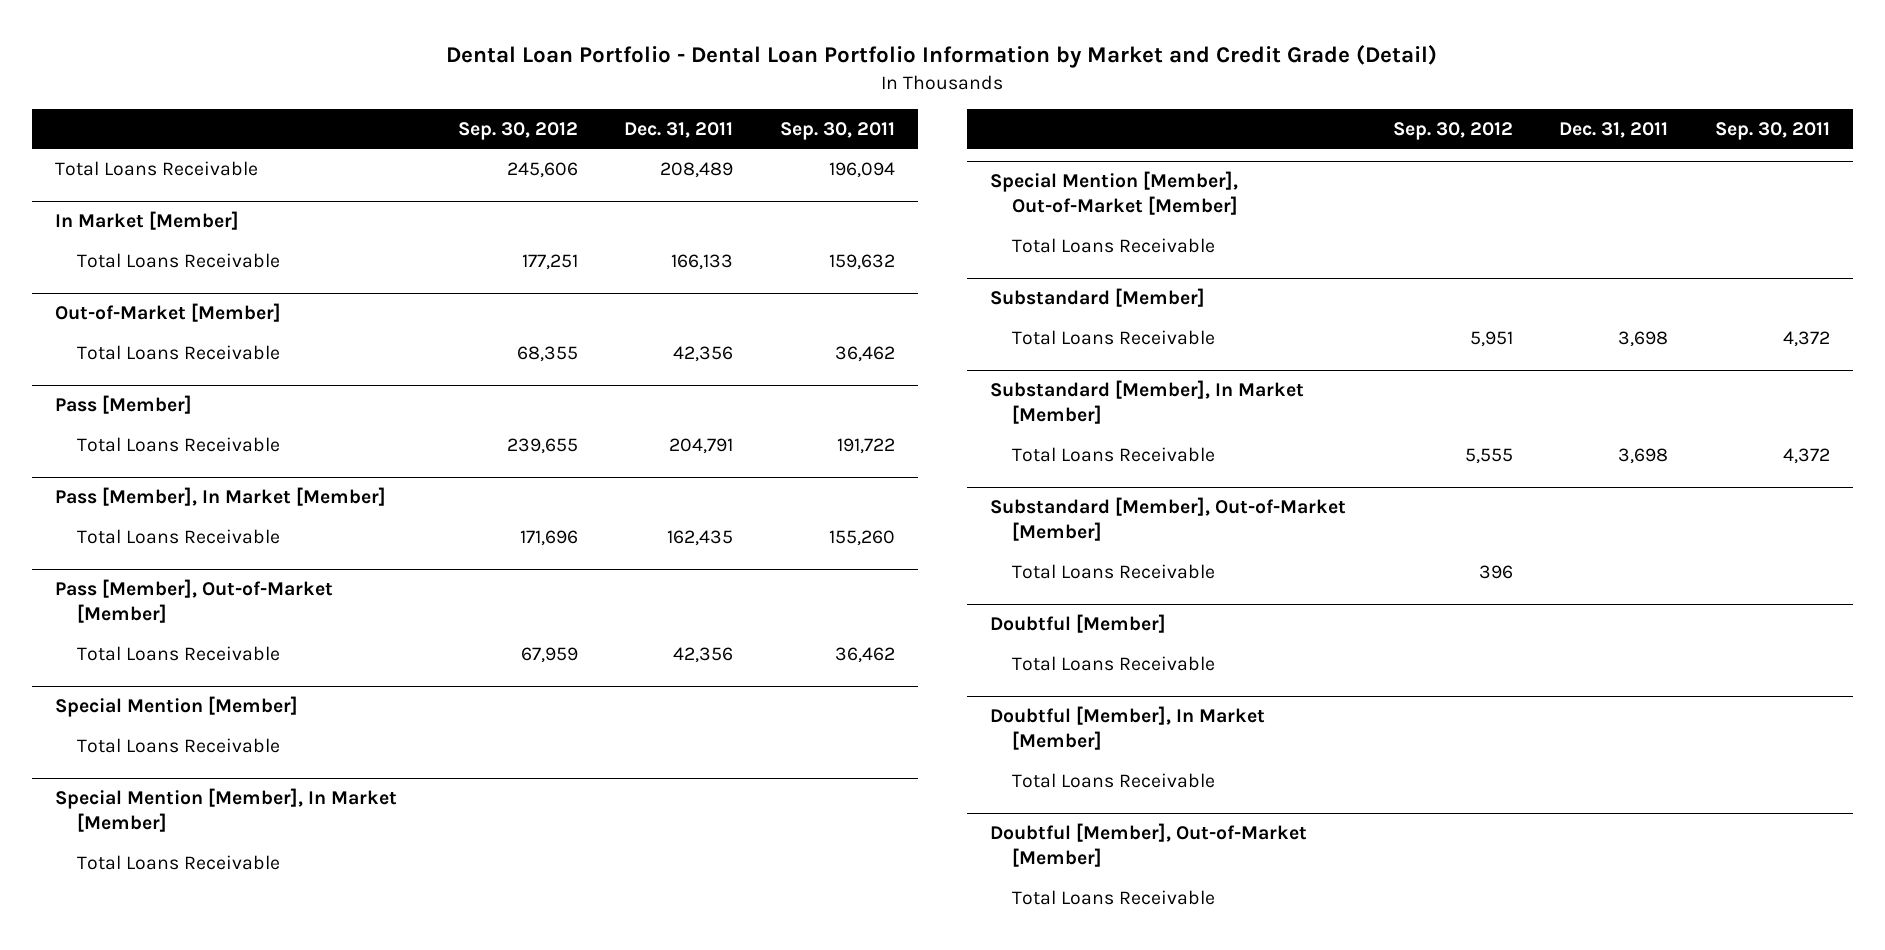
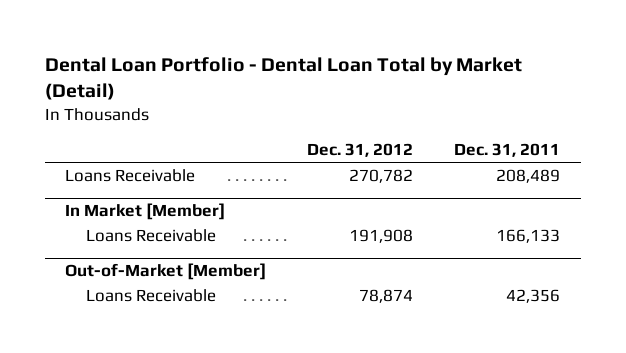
- Dental Loan Portfolio - Dental Loan Portfolio Information by Market and Credit Grade (Detail)
+ Dental Loan Portfolio - Dental Loan Total by Market (Detail)
- | Sep. 30, 2012 | Dec. 31, 2011 | Sep. 30, 2011
+ | Dec. 31, 2012 | Dec. 31, 2011
- Total Loans Receivable | 245,606 | 208,489 | 196,094
+ Loans Receivable | 270,782 | 208,489
@ In Market [Member]
- Total Loans Receivable | 177,251 | 166,133 | 159,632
+ Loans Receivable | 191,908 | 166,133
@ Out-of-Market [Member]
- Total Loans Receivable | 68,355 | 42,356 | 36,462
- Pass [Member]
- Total Loans Receivable | 239,655 | 204,791 | 191,722
- Pass [Member], In Market [Member]
- Total Loans Receivable | 171,696 | 162,435 | 155,260
- Pass [Member], Out-of-Market [Member]
- Total Loans Receivable | 67,959 | 42,356 | 36,462
- Special Mention [Member]
- Total Loans Receivable
- Special Mention [Member], In Market [Member]
- Total Loans Receivable
- Special Mention [Member], Out-of-Market [Member]
- Total Loans Receivable
- Substandard [Member]
- Total Loans Receivable | 5,951 | 3,698 | 4,372
- Substandard [Member], In Market [Member]
- Total Loans Receivable | 5,555 | 3,698 | 4,372
- Substandard [Member], Out-of-Market [Member]
- Total Loans Receivable | 396 | |
- Doubtful [Member]
- Total Loans Receivable
- Doubtful [Member], In Market [Member]
- Total Loans Receivable
- Doubtful [Member], Out-of-Market [Member]
- Total Loans Receivable
@ Out-of-Market [Member]
+ Loans Receivable | 78,874 | 42,356

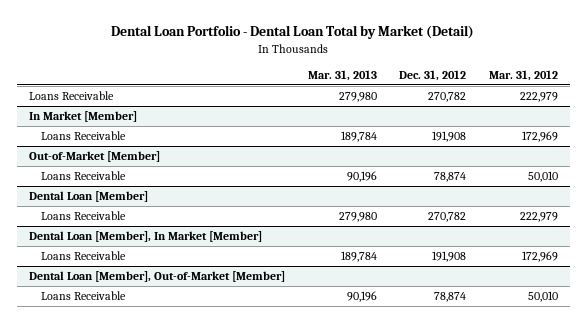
- | Dec. 31, 2012 | Dec. 31, 2011
+ | Mar. 31, 2013 | Dec. 31, 2012 | Mar. 31, 2012
+ Dental Loan [Member]
+ Loans Receivable | 279,980 | 270,782 | 222,979
+ Dental Loan [Member], In Market [Member]
+ Loans Receivable | 189,784 | 191,908 | 172,969
+ Dental Loan [Member], Out-of-Market [Member]
+ Loans Receivable | 90,196 | 78,874 | 50,010

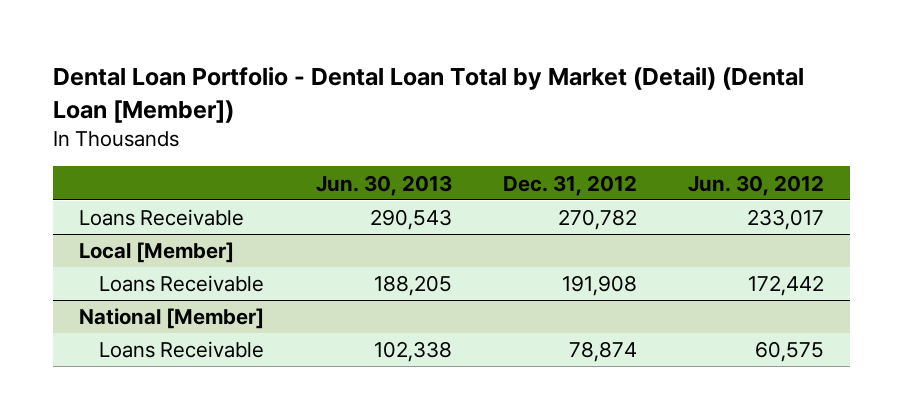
- Dental Loan Portfolio - Dental Loan Total by Market (Detail)
+ Dental Loan Portfolio - Dental Loan Total by Market (Detail) (Dental Loan [Member])
- | Mar. 31, 2013 | Dec. 31, 2012 | Mar. 31, 2012
+ | Jun. 30, 2013 | Dec. 31, 2012 | Jun. 30, 2012
- In Market [Member]
- Loans Receivable | 189,784 | 191,908 | 172,969
- Out-of-Market [Member]
- Loans Receivable | 90,196 | 78,874 | 50,010
- Dental Loan [Member]
- Loans Receivable | 279,980 | 270,782 | 222,979
- Dental Loan [Member], In Market [Member]
+ Local [Member]
- Dental Loan [Member], Out-of-Market [Member]
+ National [Member]

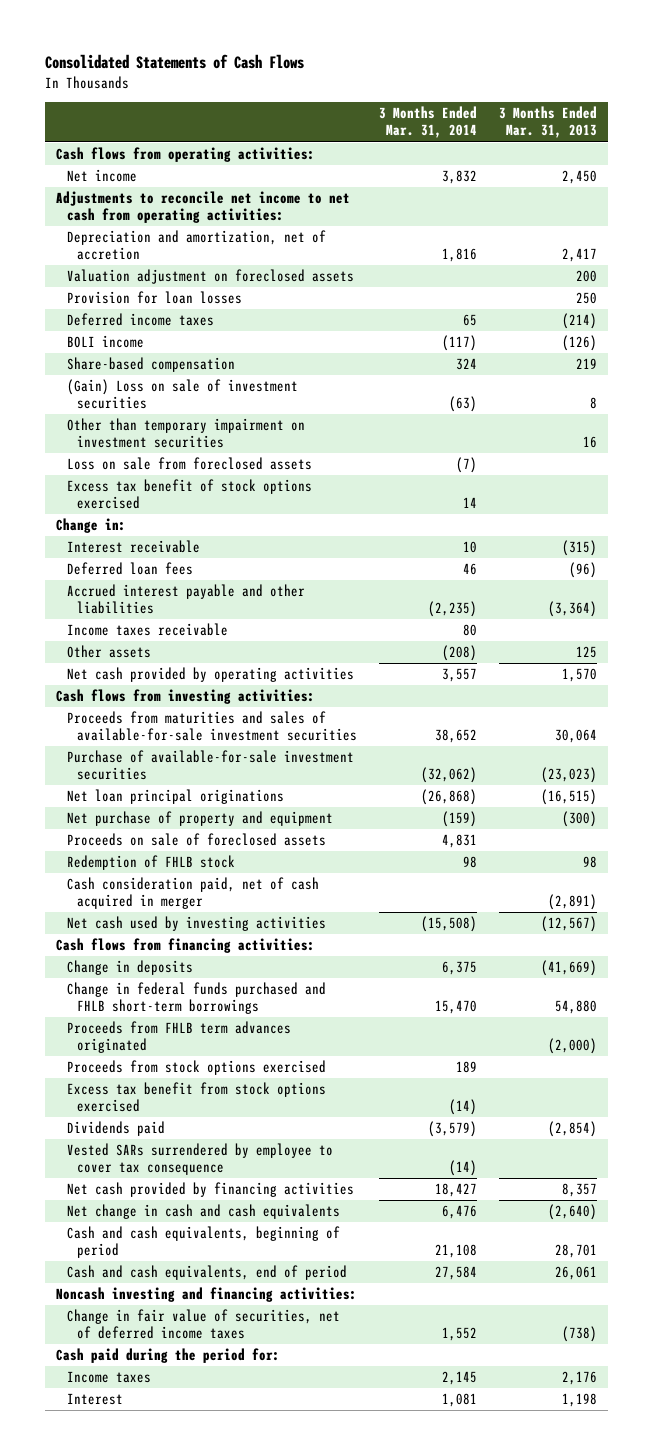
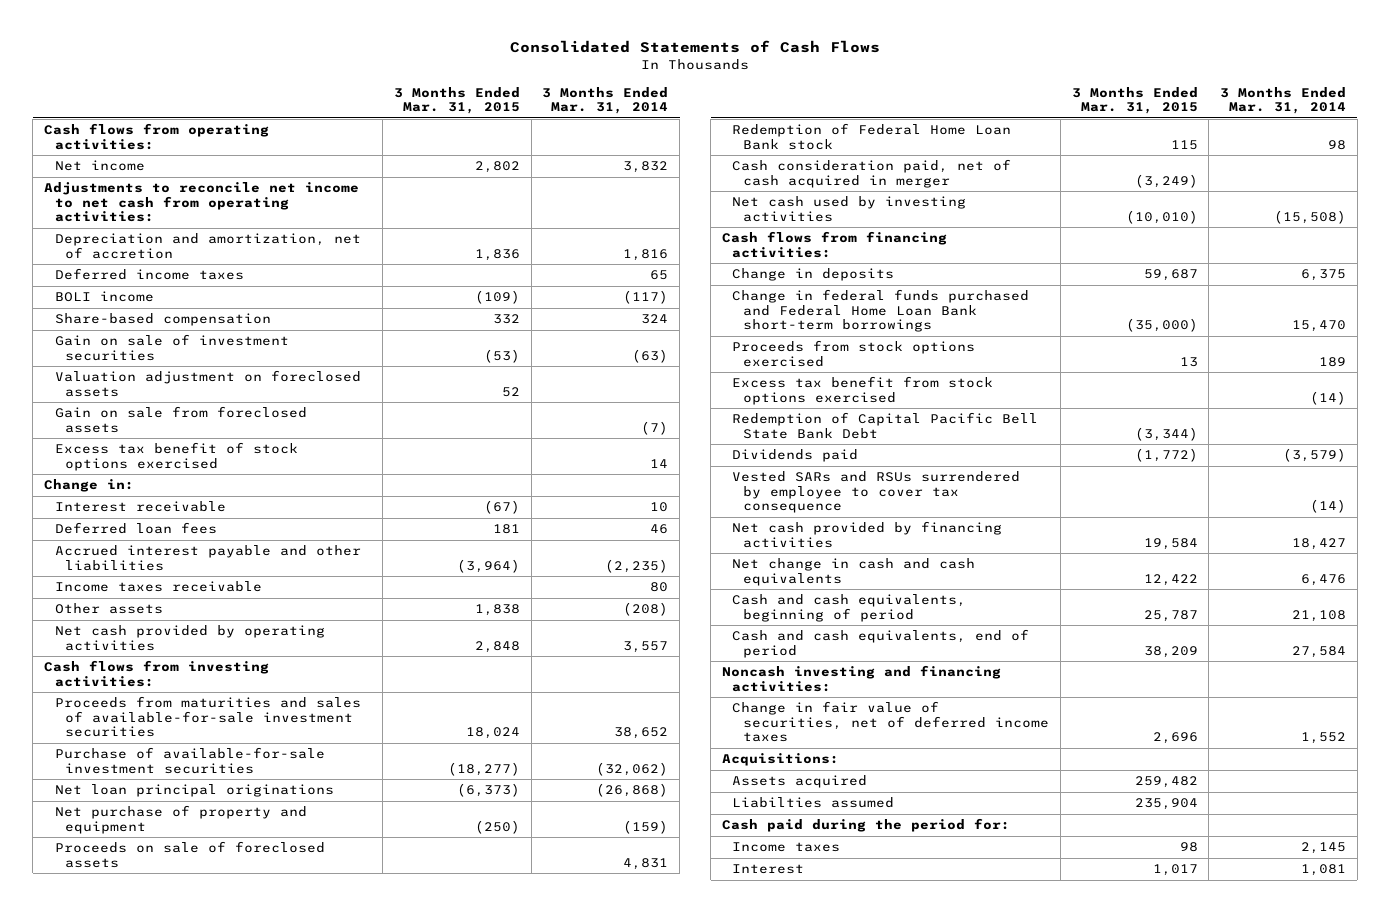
- | 3 Months Ended Mar. 31, 2014 | 3 Months Ended Mar. 31, 2013
+ | 3 Months Ended Mar. 31, 2015 | 3 Months Ended Mar. 31, 2014
- Provision for loan losses | | 250
- (Gain) Loss on sale of investment securities | (63) | 8
- Other than temporary impairment on investment securities | | 16
- Loss on sale from foreclosed assets | (7) |
+ Gain on sale of investment securities | (53) | (63)
moved down: Valuation adjustment on foreclosed assets | 52 |
+ Gain on sale from foreclosed assets | | (7)
- Redemption of FHLB stock | 98 | 98
+ Redemption of Federal Home Loan Bank stock | 115 | 98
- Change in federal funds purchased and FHLB short-term borrowings | 15,470 | 54,880
- Proceeds from FHLB term advances originated | | (2,000)
+ Change in federal funds purchased and Federal Home Loan Bank short-term borrowings | (35,000) | 15,470
+ Redemption of Capital Pacific Bell State Bank Debt | (3,344) |
- Vested SARs surrendered by employee to cover tax consequence | (14) |
+ Vested SARs and RSUs surrendered by employee to cover tax consequence | | (14)
+ Acquisitions:
+ Assets acquired | 259,482 |
+ Liabilties assumed | 235,904 |

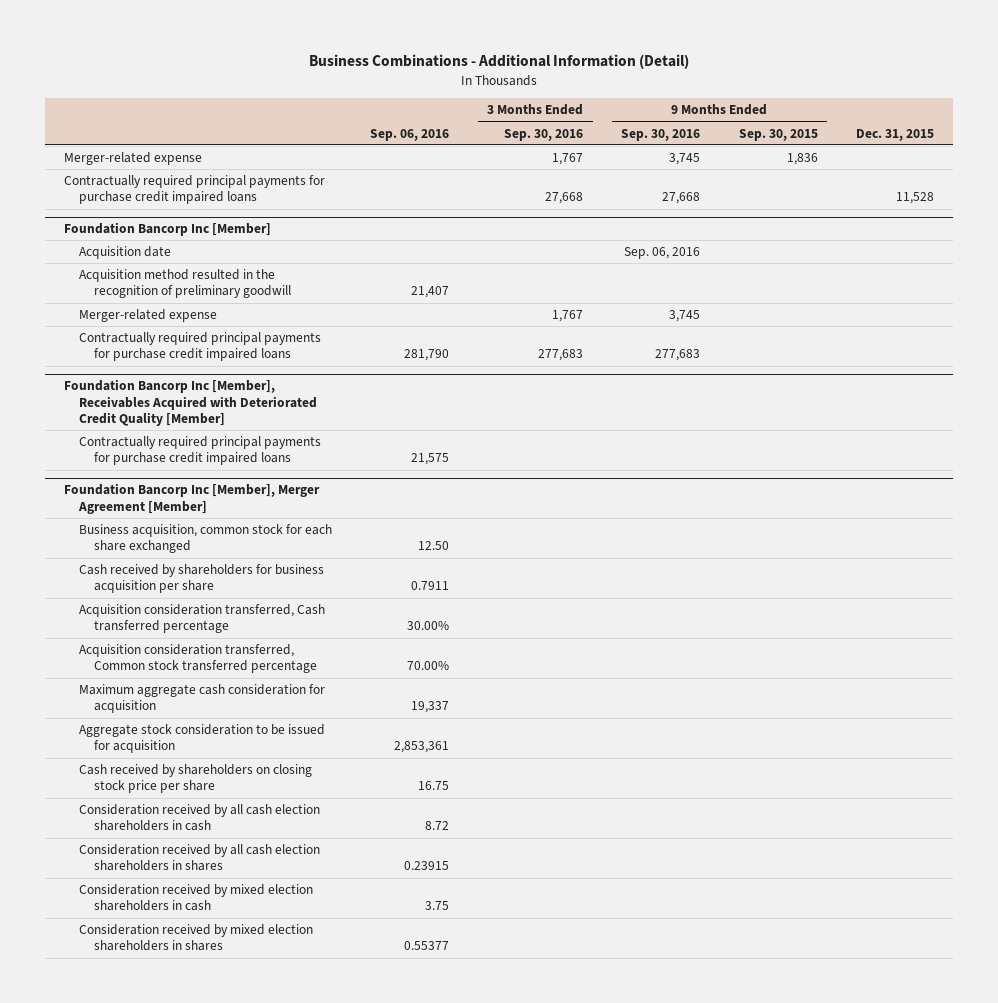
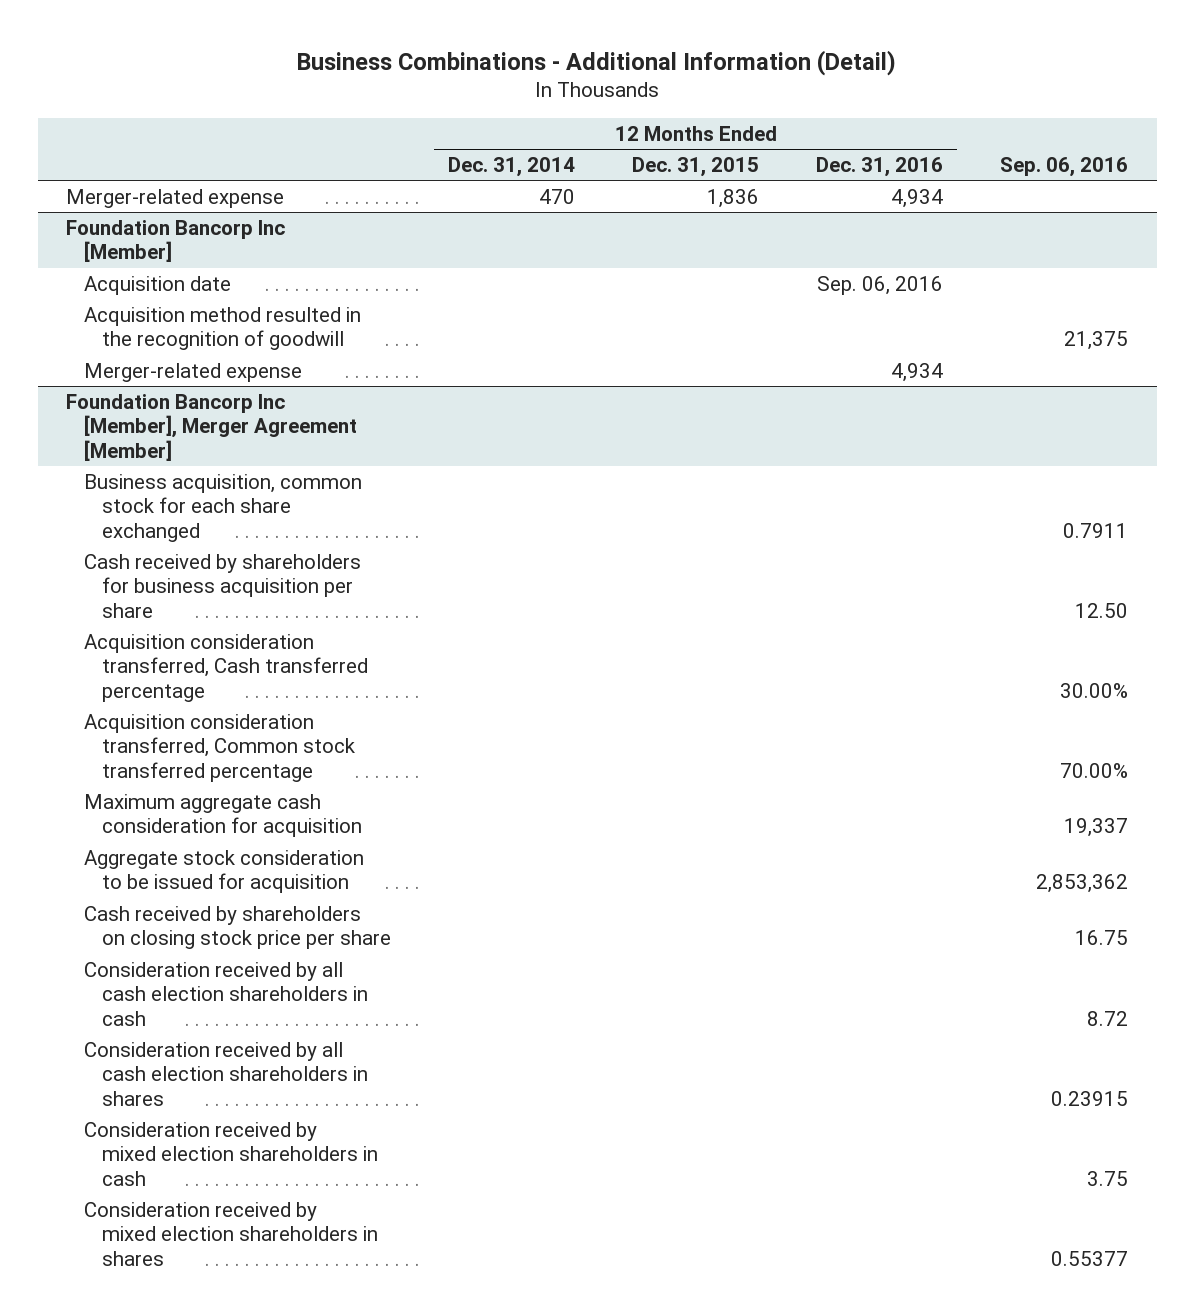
- | Sep. 06, 2016 | 3 Months Ended Sep. 30, 2016 | 9 Months Ended Sep. 30, 2016 | 9 Months Ended Sep. 30, 2015 | Dec. 31, 2015
+ | 12 Months Ended Dec. 31, 2014 | 12 Months Ended Dec. 31, 2015 | 12 Months Ended Dec. 31, 2016 | Sep. 06, 2016
- Contractually required principal payments for purchase credit impaired loans | | 27,668 | 27,668 | | 11,528
@ Foundation Bancorp Inc [Member]
- Acquisition method resulted in the recognition of preliminary goodwill | 21,407 | | | |
+ Acquisition method resulted in the recognition of goodwill | | | | 21,375
- Contractually required principal payments for purchase credit impaired loans | 281,790 | 277,683 | 277,683 | |
- Foundation Bancorp Inc [Member], Receivables Acquired with Deteriorated Credit Quality [Member]
- Contractually required principal payments for purchase credit impaired loans | 21,575 | | | |
@ Foundation Bancorp Inc [Member], Merger Agreement [Member]
- Business acquisition, common stock for each share exchanged | 12.50 | | | |
- Cash received by shareholders for business acquisition per share | 0.7911 | | | |
+ Business acquisition, common stock for each share exchanged | | | | 0.7911
+ Cash received by shareholders for business acquisition per share | | | | 12.50
- Aggregate stock consideration to be issued for acquisition | 2,853,361 | | | |
+ Aggregate stock consideration to be issued for acquisition | | | | 2,853,362

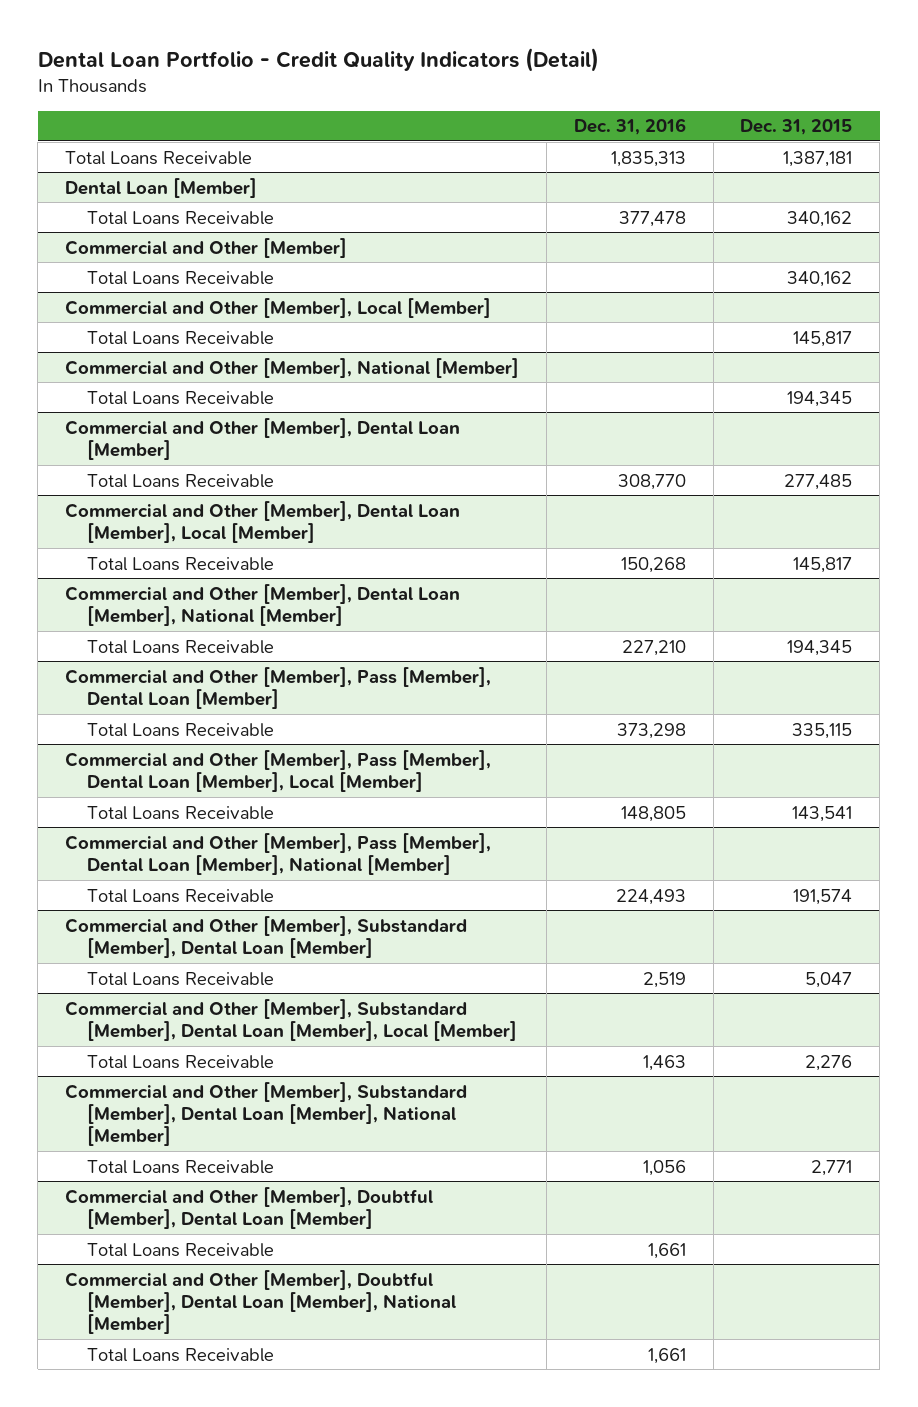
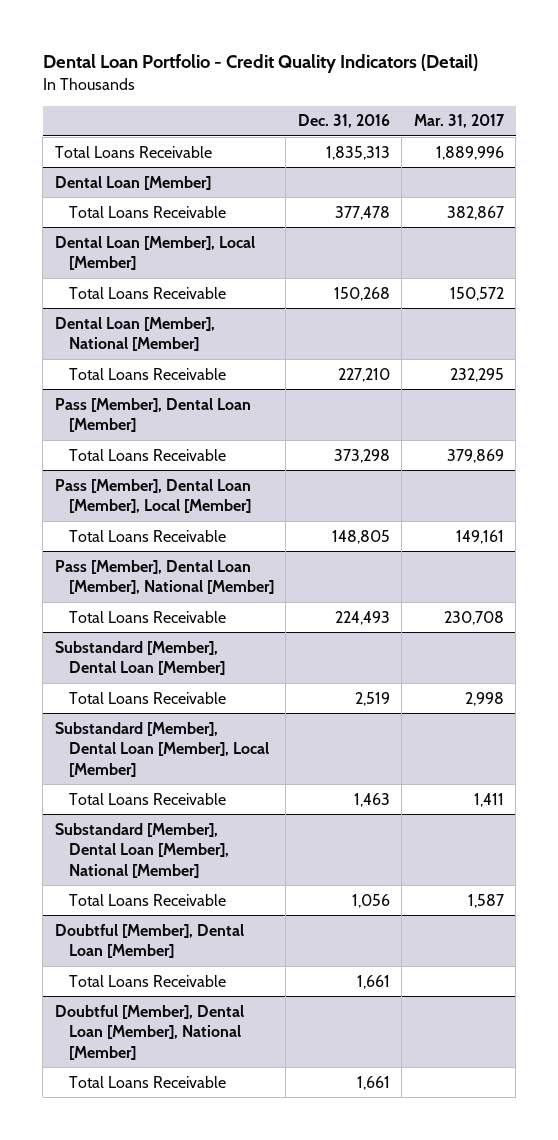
- | Dec. 31, 2016 | Dec. 31, 2015
+ | Dec. 31, 2016 | Mar. 31, 2017
- Commercial and Other [Member]
- Total Loans Receivable | | 340,162
- Commercial and Other [Member], Local [Member]
- Total Loans Receivable | | 145,817
- Commercial and Other [Member], National [Member]
- Total Loans Receivable | | 194,345
- Commercial and Other [Member], Dental Loan [Member]
- Total Loans Receivable | 308,770 | 277,485
- Commercial and Other [Member], Dental Loan [Member], Local [Member]
+ Dental Loan [Member], Local [Member]
- Commercial and Other [Member], Dental Loan [Member], National [Member]
+ Dental Loan [Member], National [Member]
- Commercial and Other [Member], Pass [Member], Dental Loan [Member]
+ Pass [Member], Dental Loan [Member]
- Commercial and Other [Member], Pass [Member], Dental Loan [Member], Local [Member]
+ Pass [Member], Dental Loan [Member], Local [Member]
- Commercial and Other [Member], Pass [Member], Dental Loan [Member], National [Member]
+ Pass [Member], Dental Loan [Member], National [Member]
- Commercial and Other [Member], Substandard [Member], Dental Loan [Member]
+ Substandard [Member], Dental Loan [Member]
- Commercial and Other [Member], Substandard [Member], Dental Loan [Member], Local [Member]
+ Substandard [Member], Dental Loan [Member], Local [Member]
- Commercial and Other [Member], Substandard [Member], Dental Loan [Member], National [Member]
+ Substandard [Member], Dental Loan [Member], National [Member]
- Commercial and Other [Member], Doubtful [Member], Dental Loan [Member]
+ Doubtful [Member], Dental Loan [Member]
- Commercial and Other [Member], Doubtful [Member], Dental Loan [Member], National [Member]
+ Doubtful [Member], Dental Loan [Member], National [Member]

